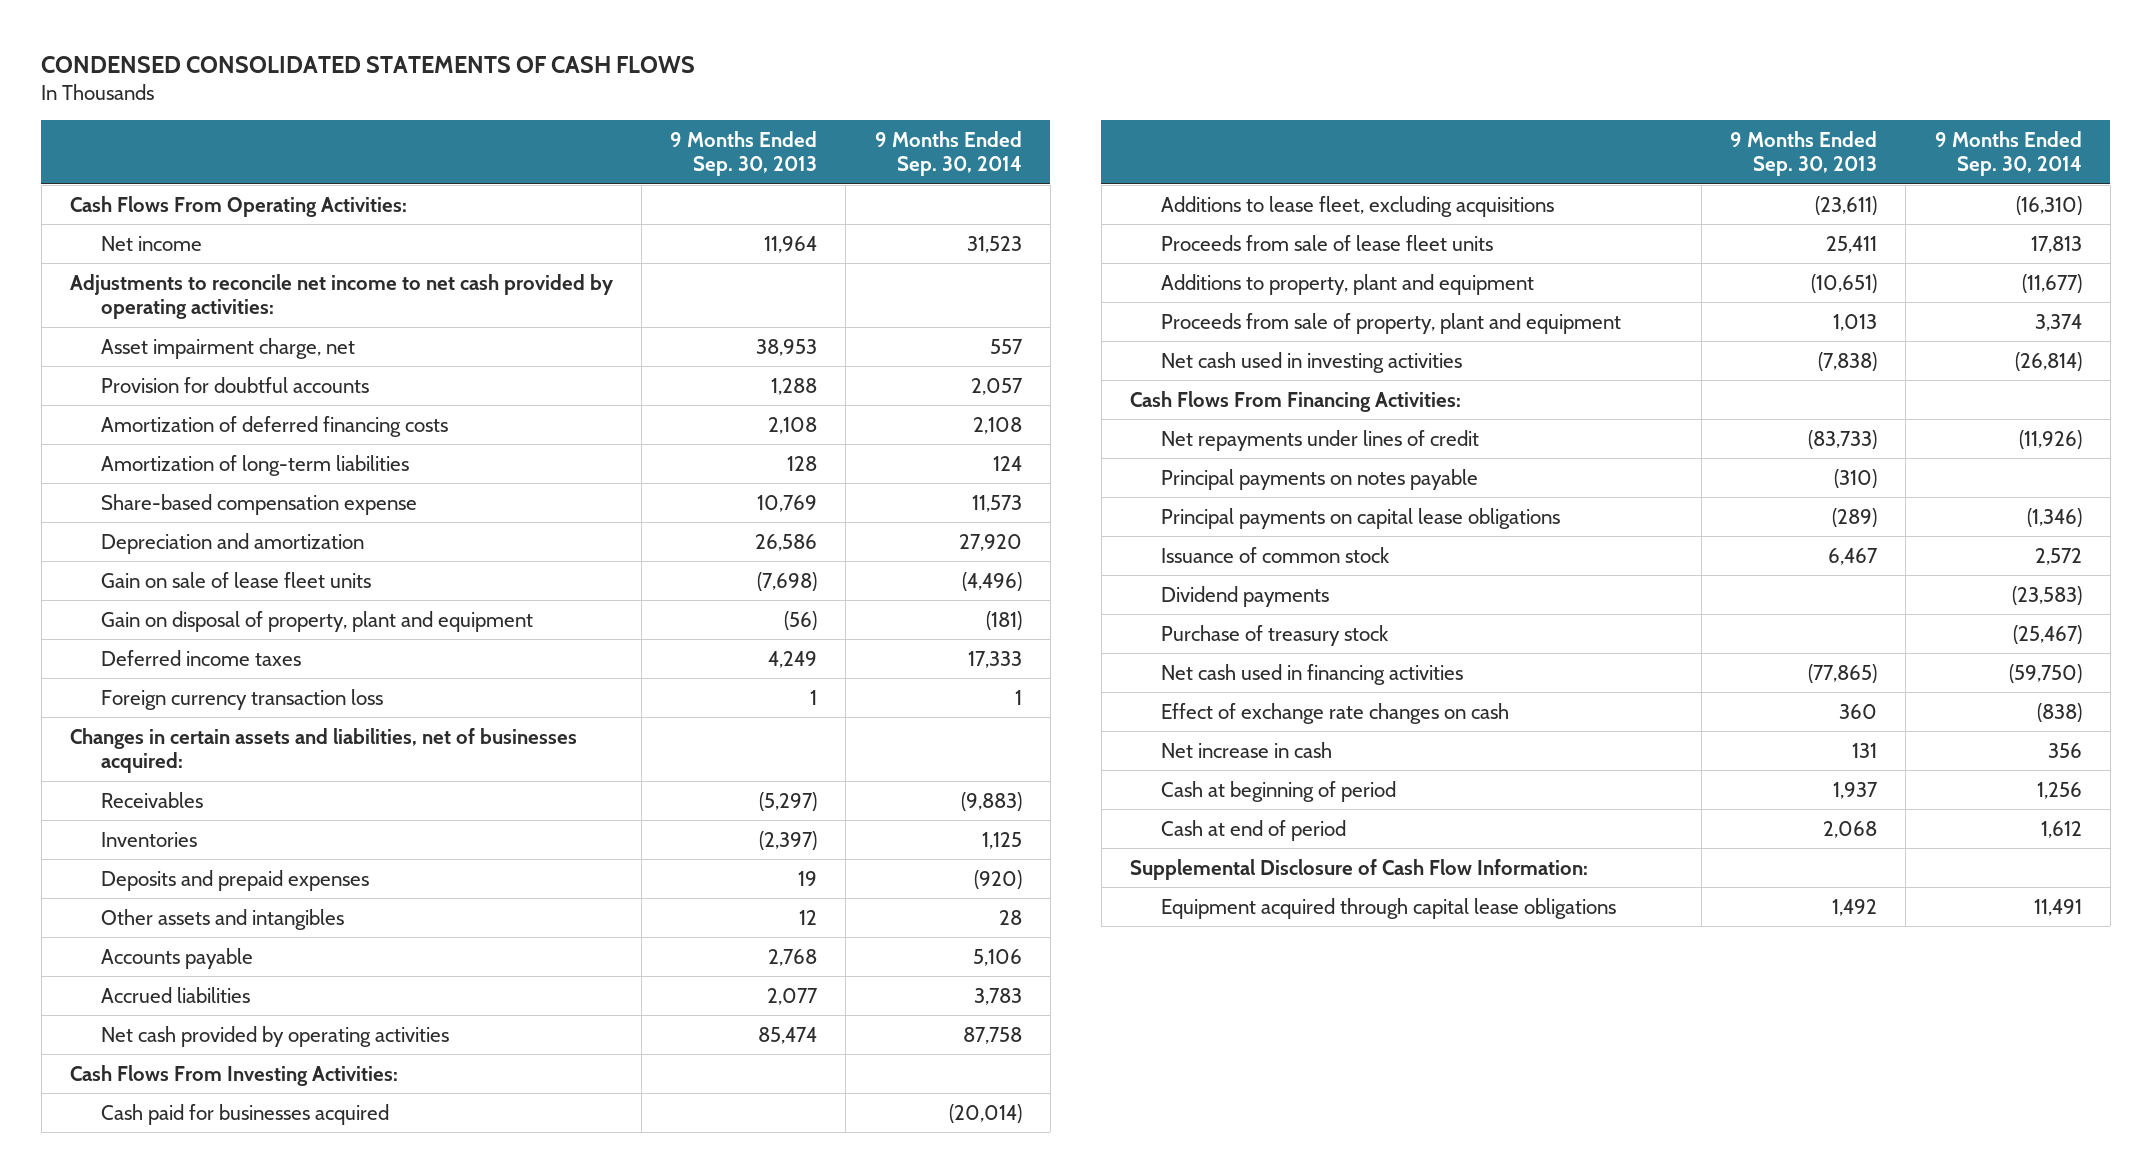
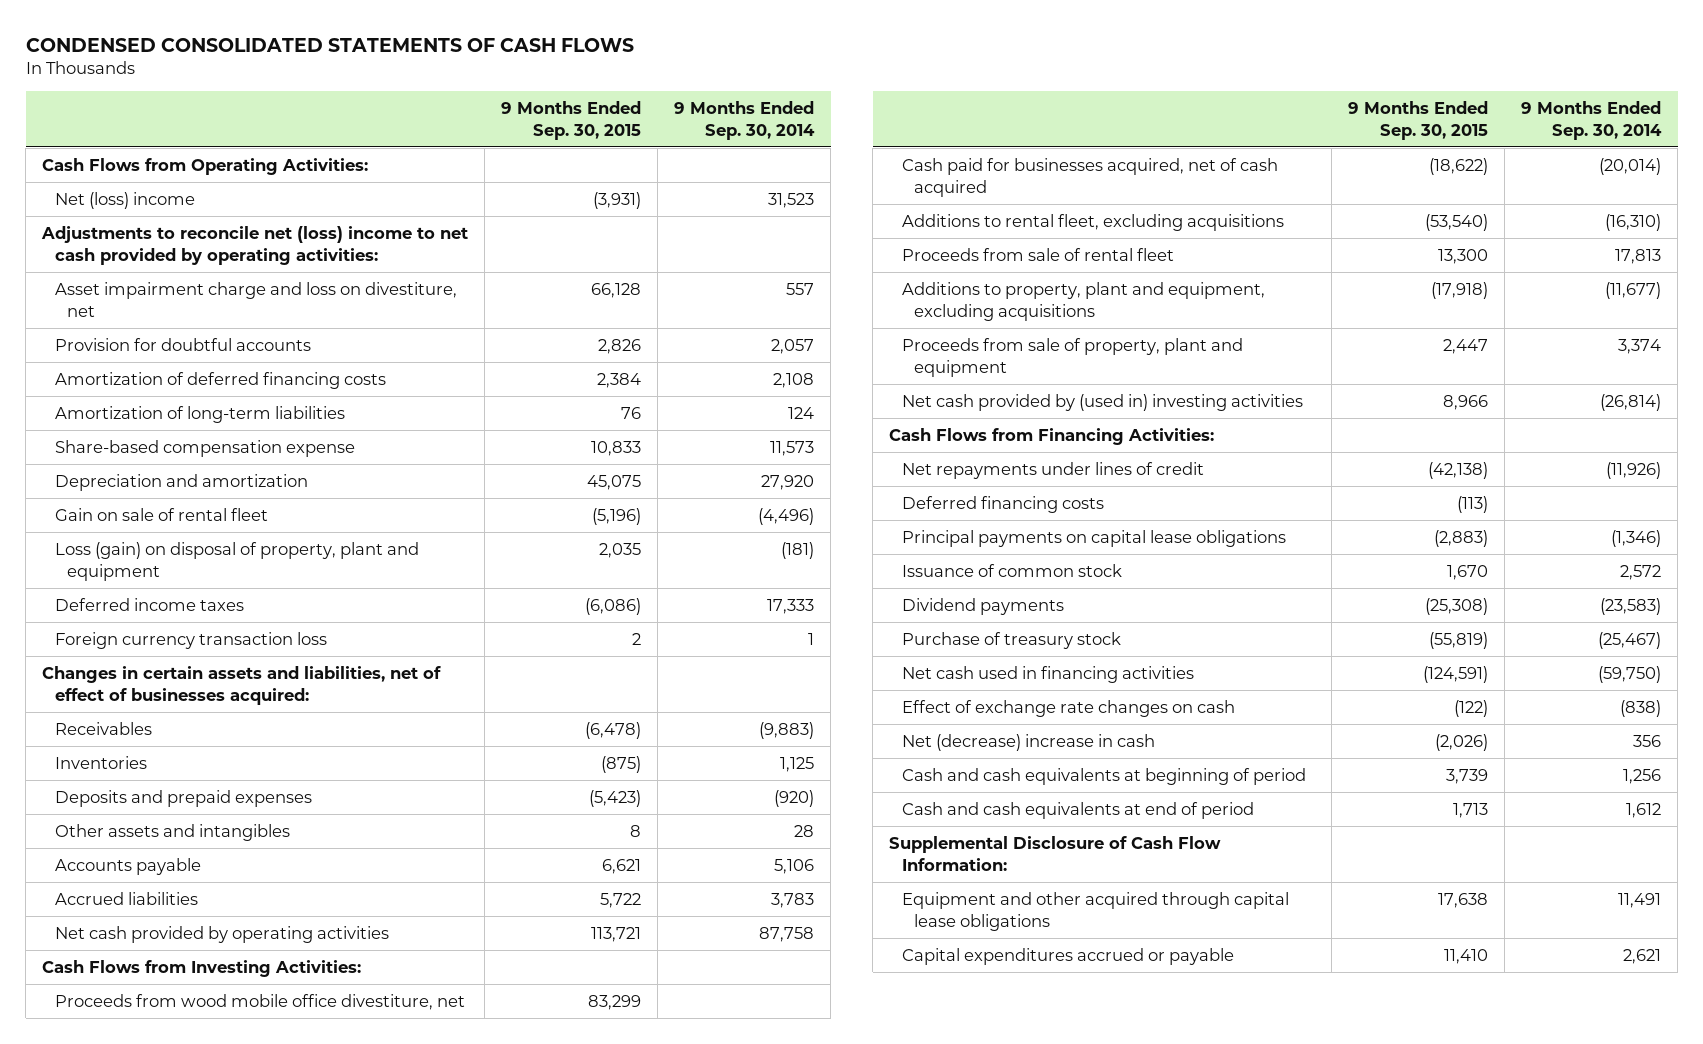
- | 9 Months Ended Sep. 30, 2013 | 9 Months Ended Sep. 30, 2014
+ | 9 Months Ended Sep. 30, 2015 | 9 Months Ended Sep. 30, 2014
- Cash Flows From Operating Activities:
- Net income | 11,964 | 31,523
- Adjustments to reconcile net income to net cash provided by operating activities:
- Asset impairment charge, net | 38,953 | 557
+ Cash Flows from Operating Activities:
+ Net (loss) income | (3,931) | 31,523
+ Adjustments to reconcile net (loss) income to net cash provided by operating activities:
+ Asset impairment charge and loss on divestiture, net | 66,128 | 557
- Gain on sale of lease fleet units | (7,698) | (4,496)
- Gain on disposal of property, plant and equipment | (56) | (181)
+ Gain on sale of rental fleet | (5,196) | (4,496)
+ Loss (gain) on disposal of property, plant and equipment | 2,035 | (181)
- Changes in certain assets and liabilities, net of businesses acquired:
+ Changes in certain assets and liabilities, net of effect of businesses acquired:
- Cash Flows From Investing Activities:
- Cash paid for businesses acquired | | (20,014)
- Additions to lease fleet, excluding acquisitions | (23,611) | (16,310)
- Proceeds from sale of lease fleet units | 25,411 | 17,813
- Additions to property, plant and equipment | (10,651) | (11,677)
+ Cash Flows from Investing Activities:
+ Proceeds from wood mobile office divestiture, net | 83,299 |
+ Cash paid for businesses acquired, net of cash acquired | (18,622) | (20,014)
+ Additions to rental fleet, excluding acquisitions | (53,540) | (16,310)
+ Proceeds from sale of rental fleet | 13,300 | 17,813
+ Additions to property, plant and equipment, excluding acquisitions | (17,918) | (11,677)
- Net cash used in investing activities | (7,838) | (26,814)
- Cash Flows From Financing Activities:
+ Net cash provided by (used in) investing activities | 8,966 | (26,814)
+ Cash Flows from Financing Activities:
- Principal payments on notes payable | (310) |
+ Deferred financing costs | (113) |
- Net increase in cash | 131 | 356
- Cash at beginning of period | 1,937 | 1,256
- Cash at end of period | 2,068 | 1,612
+ Net (decrease) increase in cash | (2,026) | 356
+ Cash and cash equivalents at beginning of period | 3,739 | 1,256
+ Cash and cash equivalents at end of period | 1,713 | 1,612
- Equipment acquired through capital lease obligations | 1,492 | 11,491
+ Equipment and other acquired through capital lease obligations | 17,638 | 11,491
+ Capital expenditures accrued or payable | 11,410 | 2,621

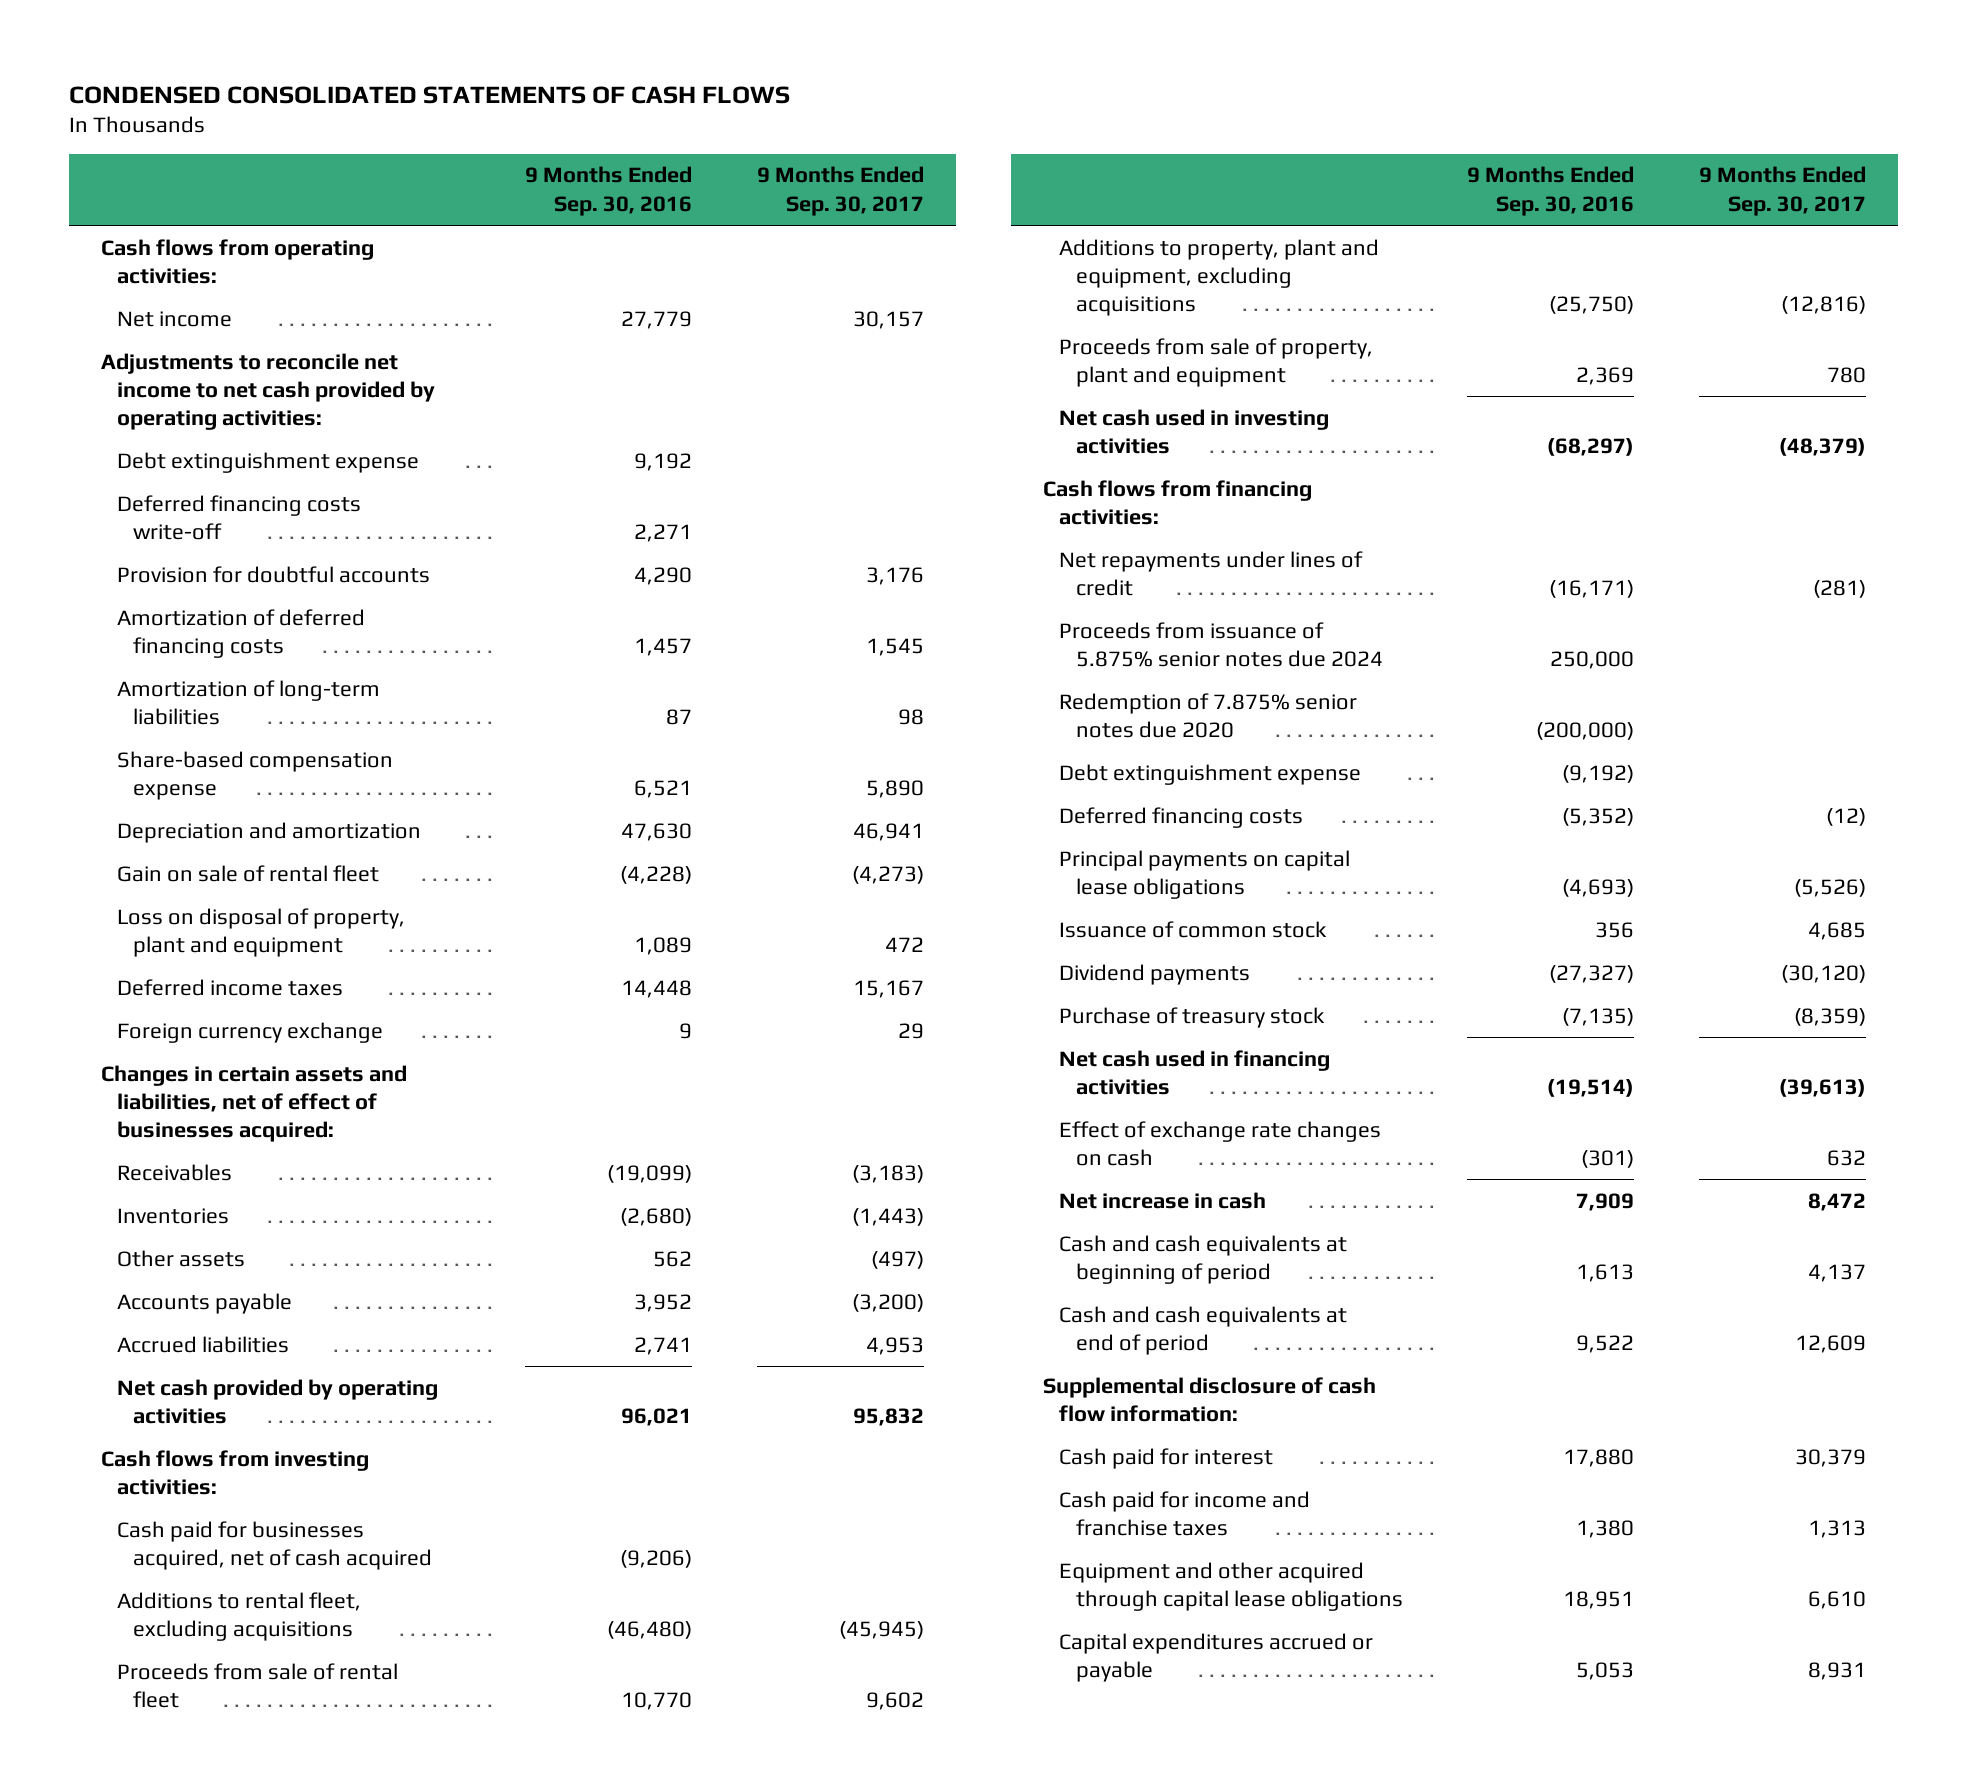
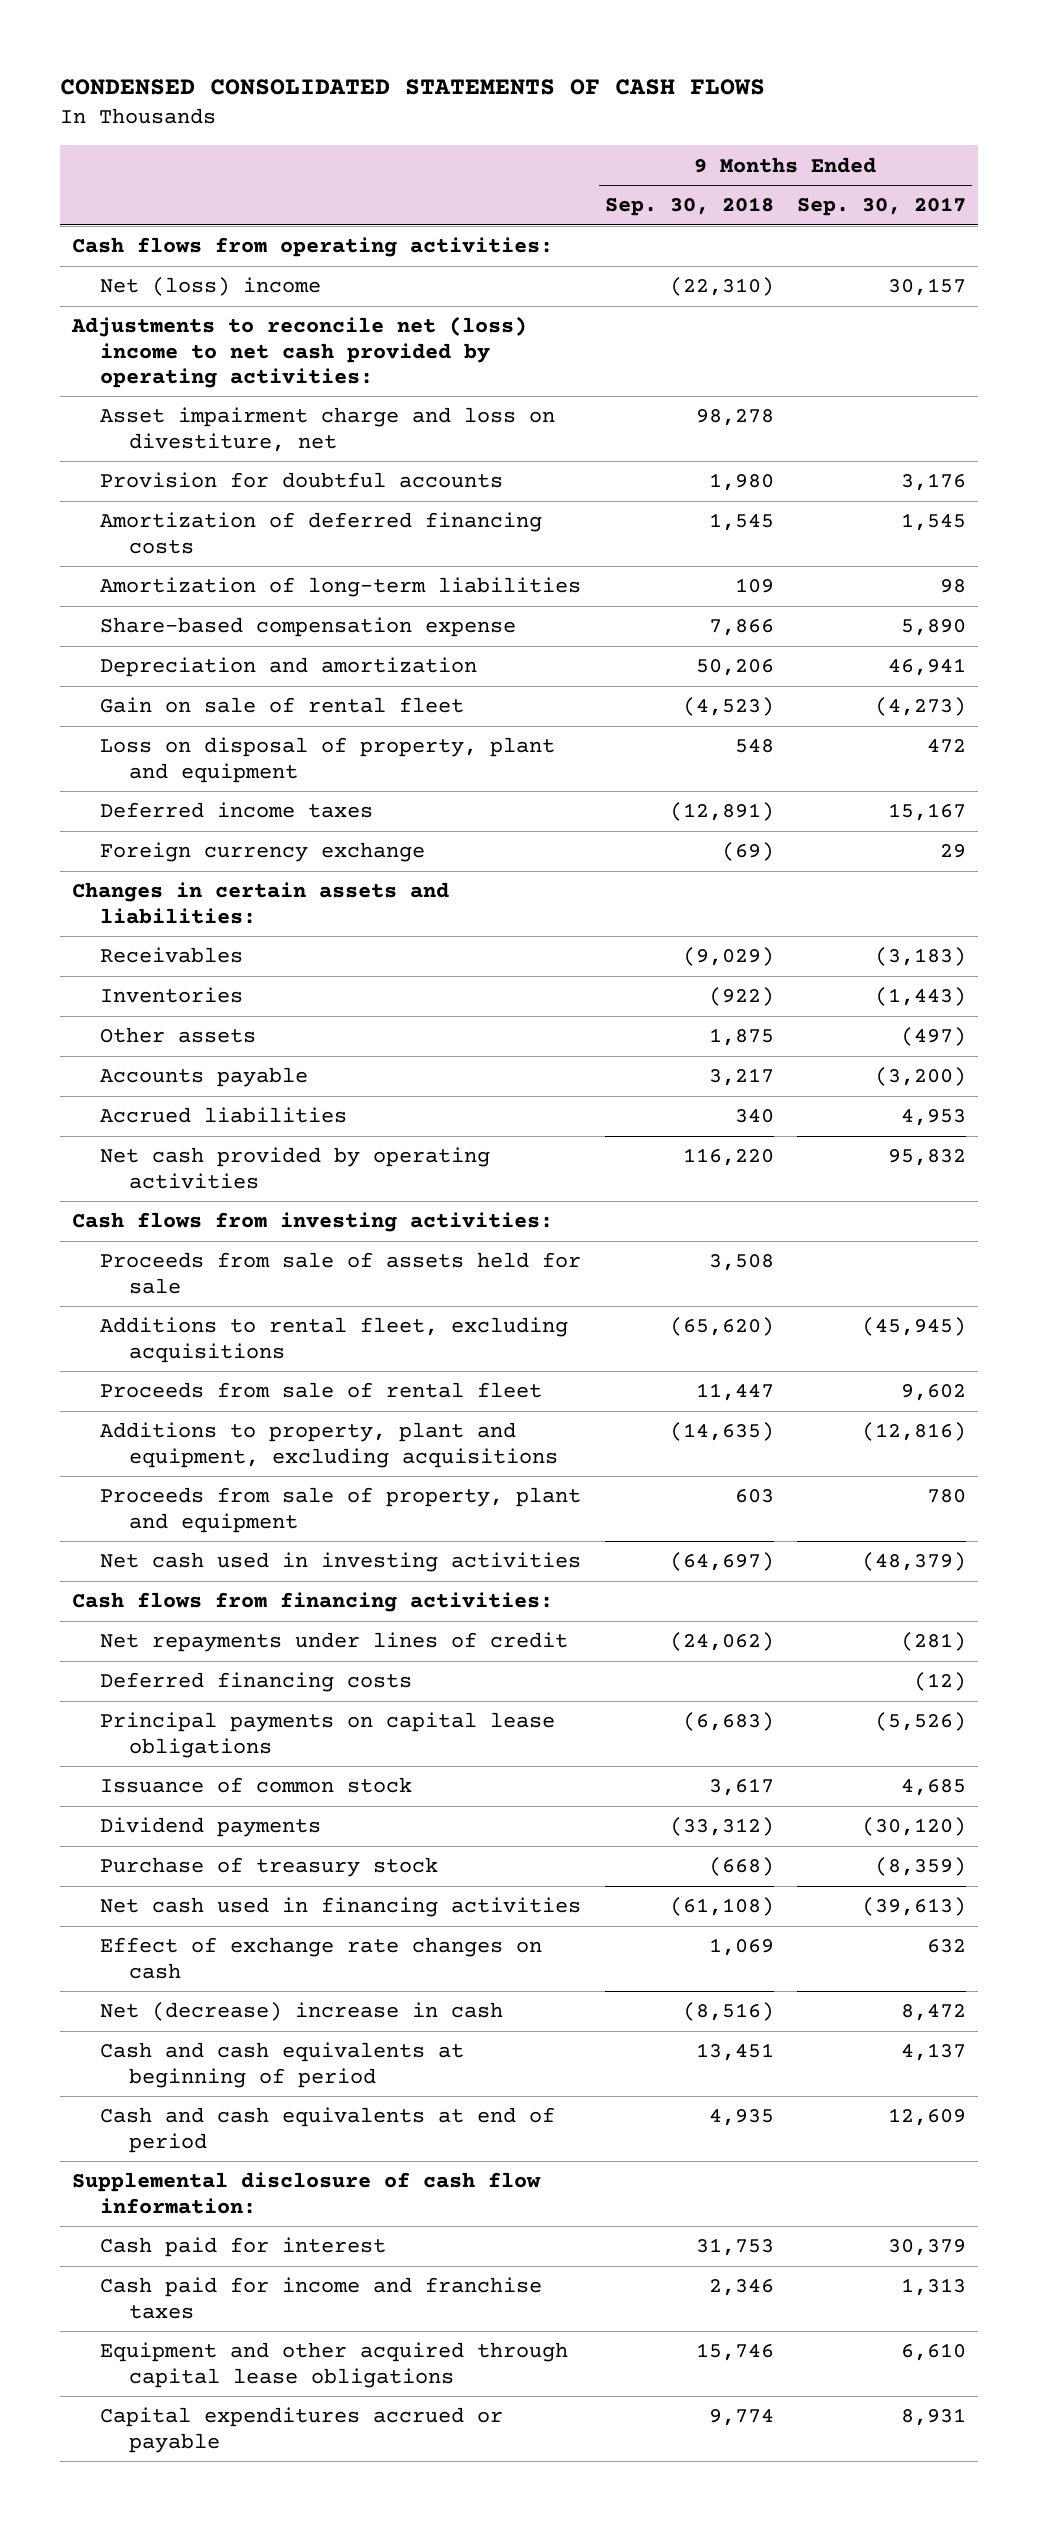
- | 9 Months Ended Sep. 30, 2016 | 9 Months Ended Sep. 30, 2017
+ | 9 Months Ended Sep. 30, 2018 | 9 Months Ended Sep. 30, 2017
- Net income | 27,779 | 30,157
- Adjustments to reconcile net income to net cash provided by operating activities:
- Debt extinguishment expense | 9,192 |
- Deferred financing costs write-off | 2,271 |
+ Net (loss) income | (22,310) | 30,157
+ Adjustments to reconcile net (loss) income to net cash provided by operating activities:
+ Asset impairment charge and loss on divestiture, net | 98,278 |
- Changes in certain assets and liabilities, net of effect of businesses acquired:
+ Changes in certain assets and liabilities:
- Cash paid for businesses acquired, net of cash acquired | (9,206) |
+ Proceeds from sale of assets held for sale | 3,508 |
- Proceeds from issuance of 5.875% senior notes due 2024 | 250,000 |
- Redemption of 7.875% senior notes due 2020 | (200,000) |
- Debt extinguishment expense | (9,192) |
- Net increase in cash | 7,909 | 8,472
+ Net (decrease) increase in cash | (8,516) | 8,472

